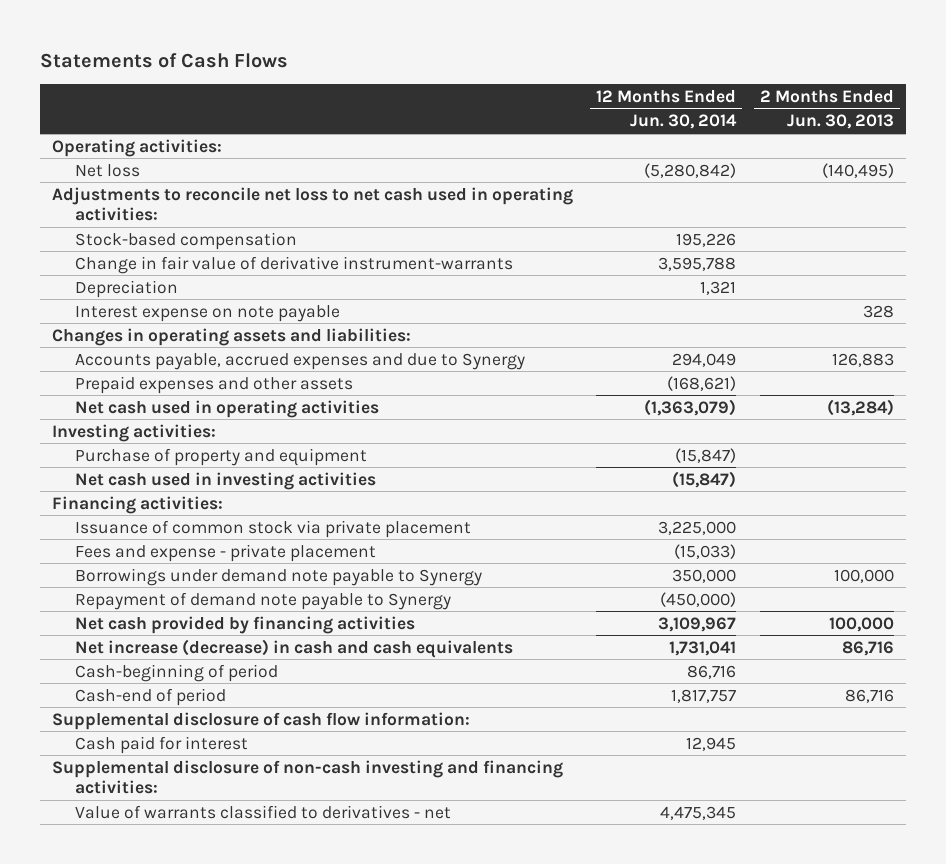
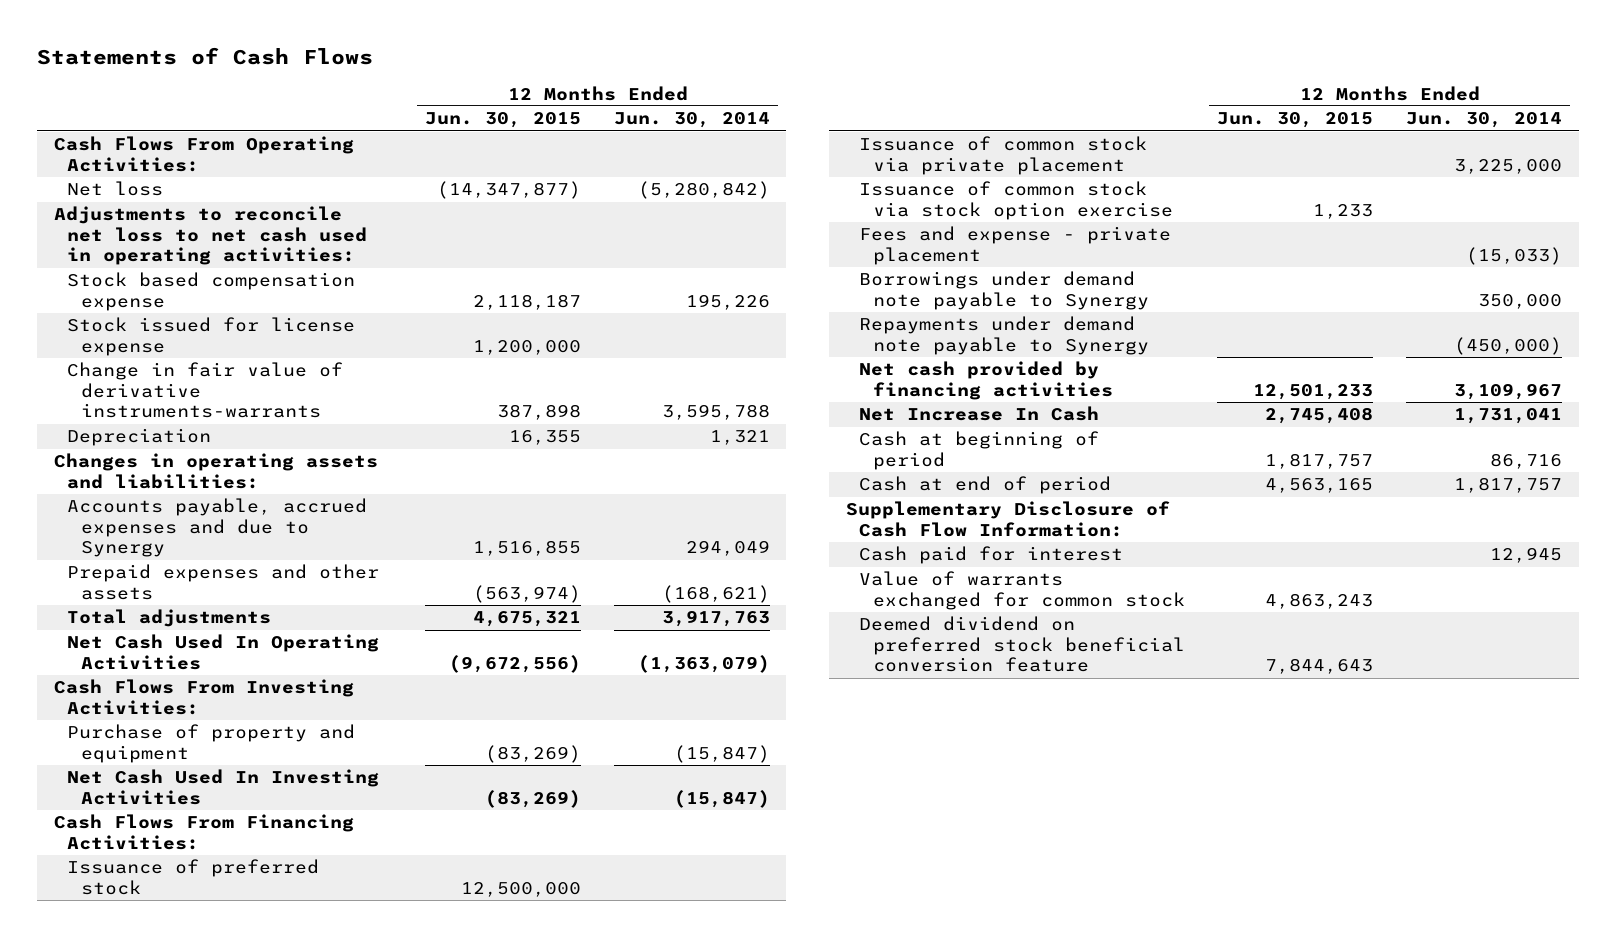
- | 12 Months Ended Jun. 30, 2014 | 2 Months Ended Jun. 30, 2013
+ | 12 Months Ended Jun. 30, 2015 | 12 Months Ended Jun. 30, 2014
- Operating activities:
+ Cash Flows From Operating Activities:
- Stock-based compensation | 195,226 |
- Change in fair value of derivative instrument-warrants | 3,595,788 |
+ Stock based compensation expense | 2,118,187 | 195,226
+ Stock issued for license expense | 1,200,000 |
+ Change in fair value of derivative instruments-warrants | 387,898 | 3,595,788
- Interest expense on note payable | | 328
- Net cash used in operating activities | (1,363,079) | (13,284)
- Investing activities:
+ Total adjustments | 4,675,321 | 3,917,763
+ Net Cash Used In Operating Activities | (9,672,556) | (1,363,079)
+ Cash Flows From Investing Activities:
- Net cash used in investing activities | (15,847) |
- Financing activities:
+ Net Cash Used In Investing Activities | (83,269) | (15,847)
+ Cash Flows From Financing Activities:
+ Issuance of preferred stock | 12,500,000 |
+ Issuance of common stock via stock option exercise | 1,233 |
- Repayment of demand note payable to Synergy | (450,000) |
+ Repayments under demand note payable to Synergy | | (450,000)
- Net increase (decrease) in cash and cash equivalents | 1,731,041 | 86,716
- Cash-beginning of period | 86,716 |
- Cash-end of period | 1,817,757 | 86,716
- Supplemental disclosure of cash flow information:
+ Net Increase In Cash | 2,745,408 | 1,731,041
+ Cash at beginning of period | 1,817,757 | 86,716
+ Cash at end of period | 4,563,165 | 1,817,757
+ Supplementary Disclosure of Cash Flow Information:
- Supplemental disclosure of non-cash investing and financing activities:
- Value of warrants classified to derivatives - net | 4,475,345 |
+ Value of warrants exchanged for common stock | 4,863,243 |
+ Deemed dividend on preferred stock beneficial conversion feature | 7,844,643 |

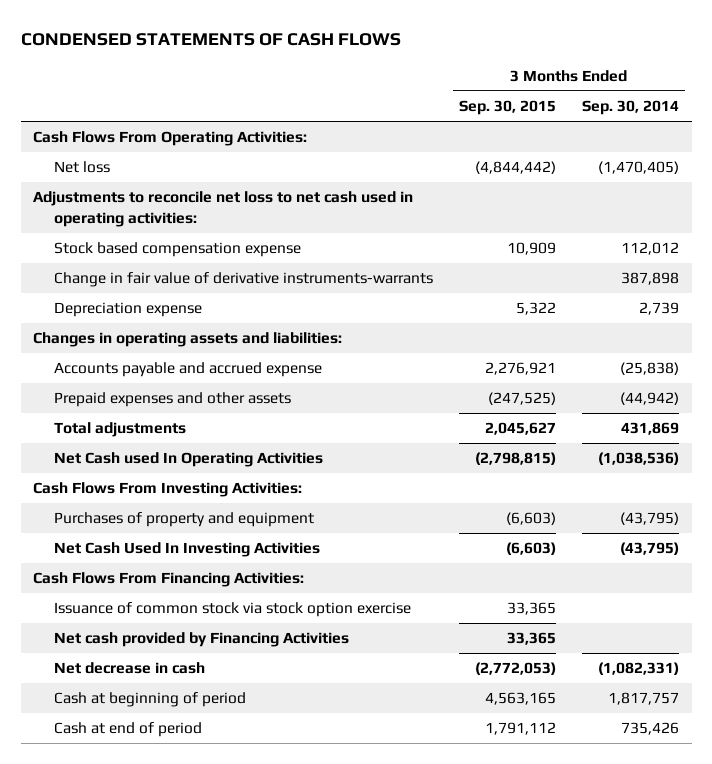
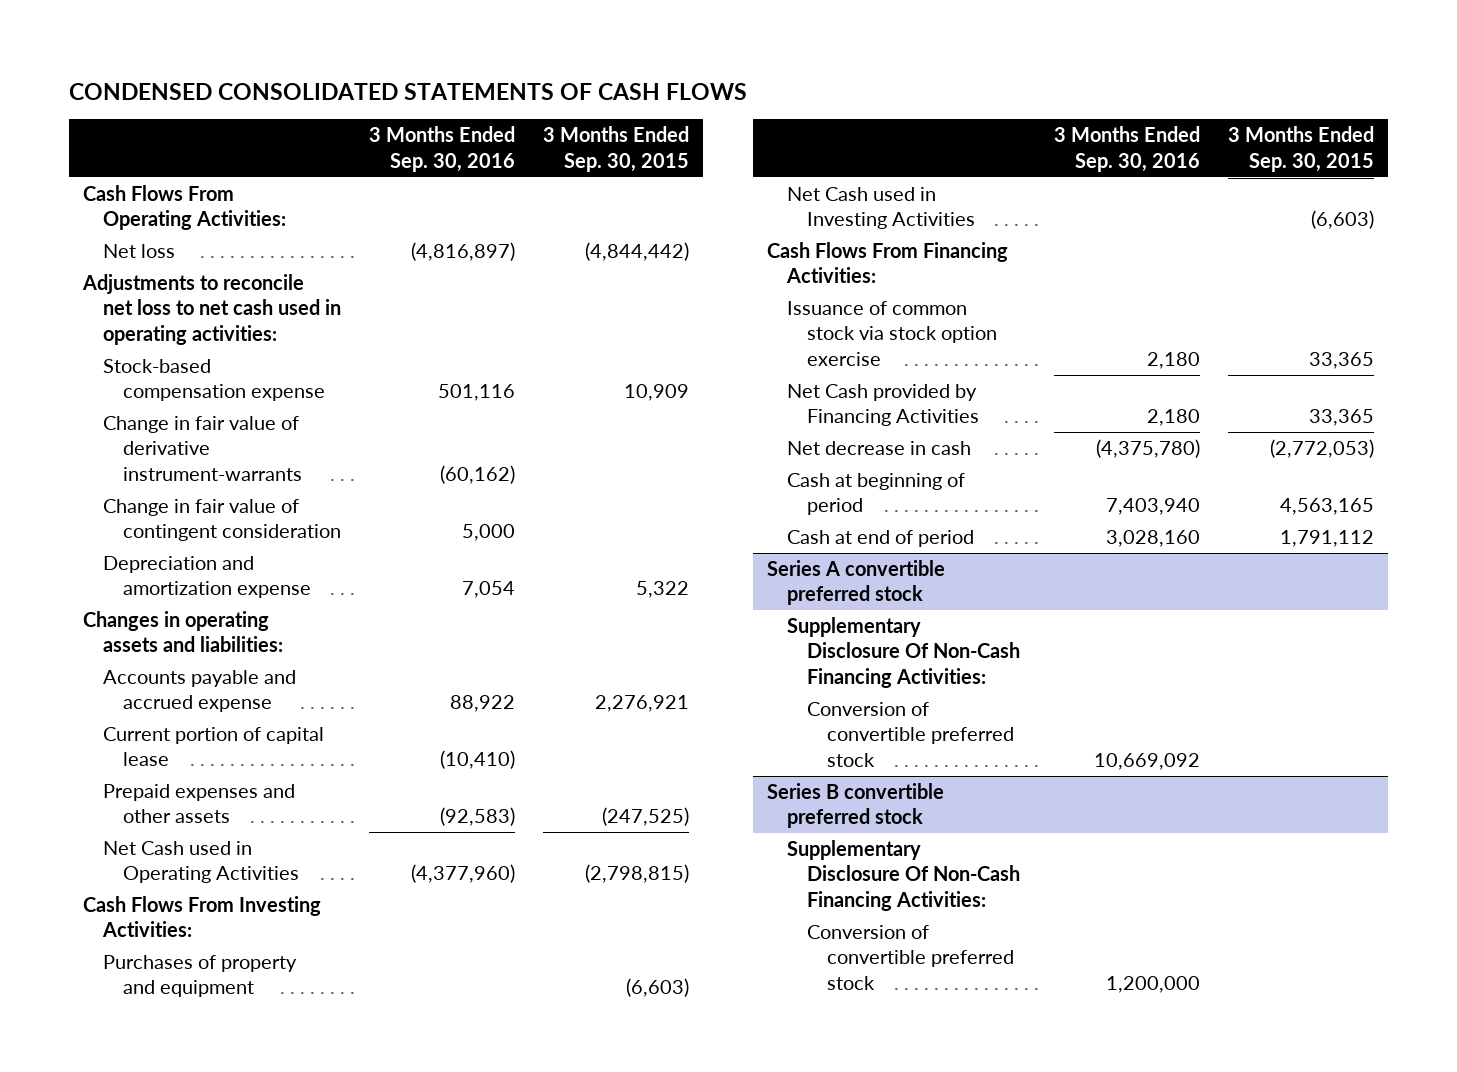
- CONDENSED STATEMENTS OF CASH FLOWS
+ CONDENSED CONSOLIDATED STATEMENTS OF CASH FLOWS
- | 3 Months Ended Sep. 30, 2015 | 3 Months Ended Sep. 30, 2014
+ | 3 Months Ended Sep. 30, 2016 | 3 Months Ended Sep. 30, 2015
- Stock based compensation expense | 10,909 | 112,012
- Change in fair value of derivative instruments-warrants | | 387,898
- Depreciation expense | 5,322 | 2,739
+ Stock-based compensation expense | 501,116 | 10,909
+ Change in fair value of derivative instrument-warrants | (60,162) |
+ Change in fair value of contingent consideration | 5,000 |
+ Depreciation and amortization expense | 7,054 | 5,322
+ Current portion of capital lease | (10,410) |
- Total adjustments | 2,045,627 | 431,869
- Net Cash used In Operating Activities | (2,798,815) | (1,038,536)
+ Net Cash used in Operating Activities | (4,377,960) | (2,798,815)
- Net Cash Used In Investing Activities | (6,603) | (43,795)
+ Net Cash used in Investing Activities | | (6,603)
- Net cash provided by Financing Activities | 33,365 |
+ Net Cash provided by Financing Activities | 2,180 | 33,365
+ Series A convertible preferred stock
+ Supplementary Disclosure Of Non-Cash Financing Activities:
+ Conversion of convertible preferred stock | 10,669,092 |
+ Series B convertible preferred stock
+ Supplementary Disclosure Of Non-Cash Financing Activities:
+ Conversion of convertible preferred stock | 1,200,000 |

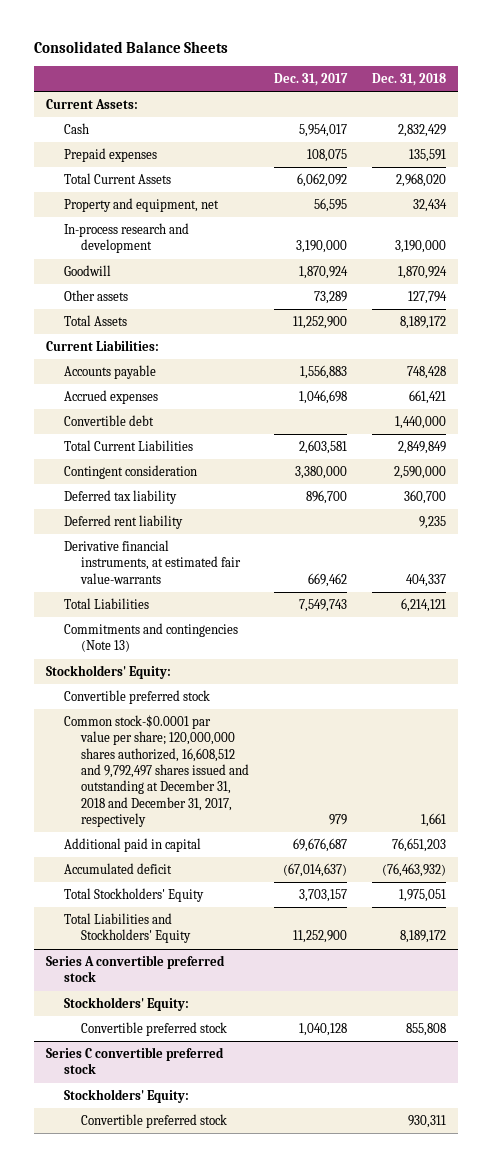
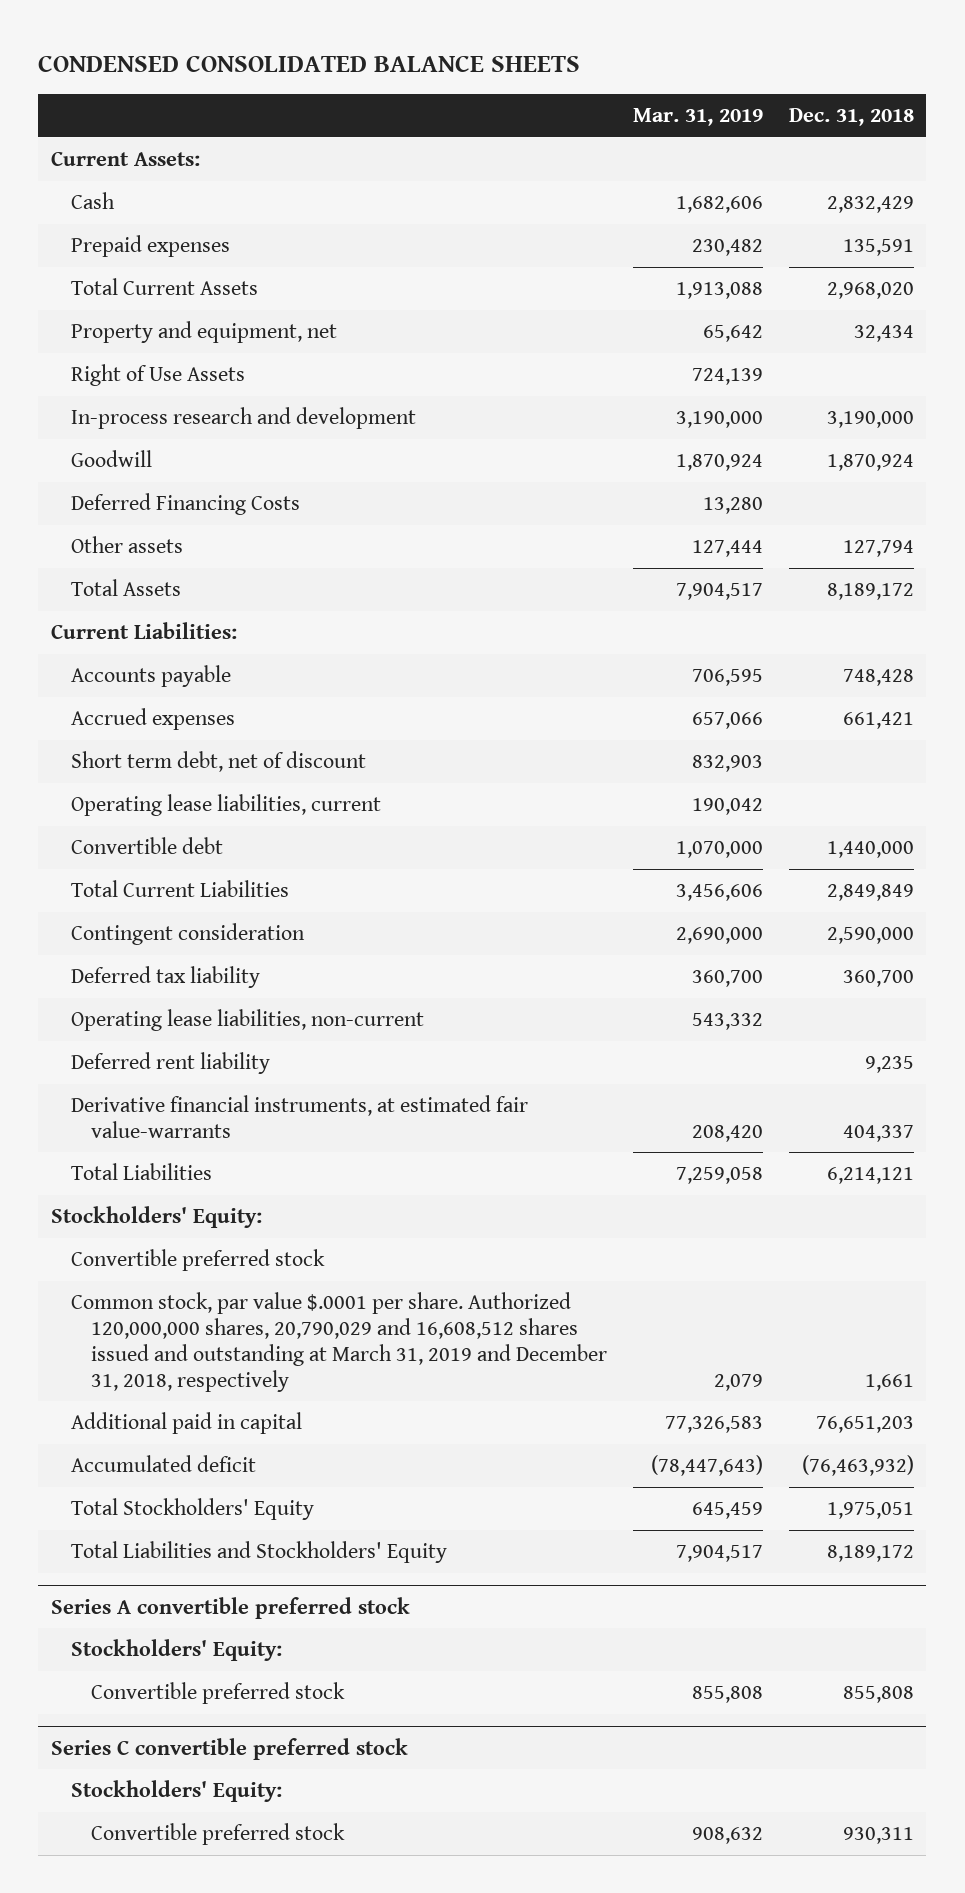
- Consolidated Balance Sheets
+ CONDENSED CONSOLIDATED BALANCE SHEETS
- | Dec. 31, 2017 | Dec. 31, 2018
+ | Mar. 31, 2019 | Dec. 31, 2018
+ Right of Use Assets | 724,139 |
+ Deferred Financing Costs | 13,280 |
+ Short term debt, net of discount | 832,903 |
+ Operating lease liabilities, current | 190,042 |
+ Operating lease liabilities, non-current | 543,332 |
- Commitments and contingencies (Note 13)
- Common stock-$0.0001 par value per share; 120,000,000 shares authorized, 16,608,512 and 9,792,497 shares issued and outstanding at December 31, 2018 and December 31, 2017, respectively | 979 | 1,661
+ Common stock, par value $.0001 per share. Authorized 120,000,000 shares, 20,790,029 and 16,608,512 shares issued and outstanding at March 31, 2019 and December 31, 2018, respectively | 2,079 | 1,661

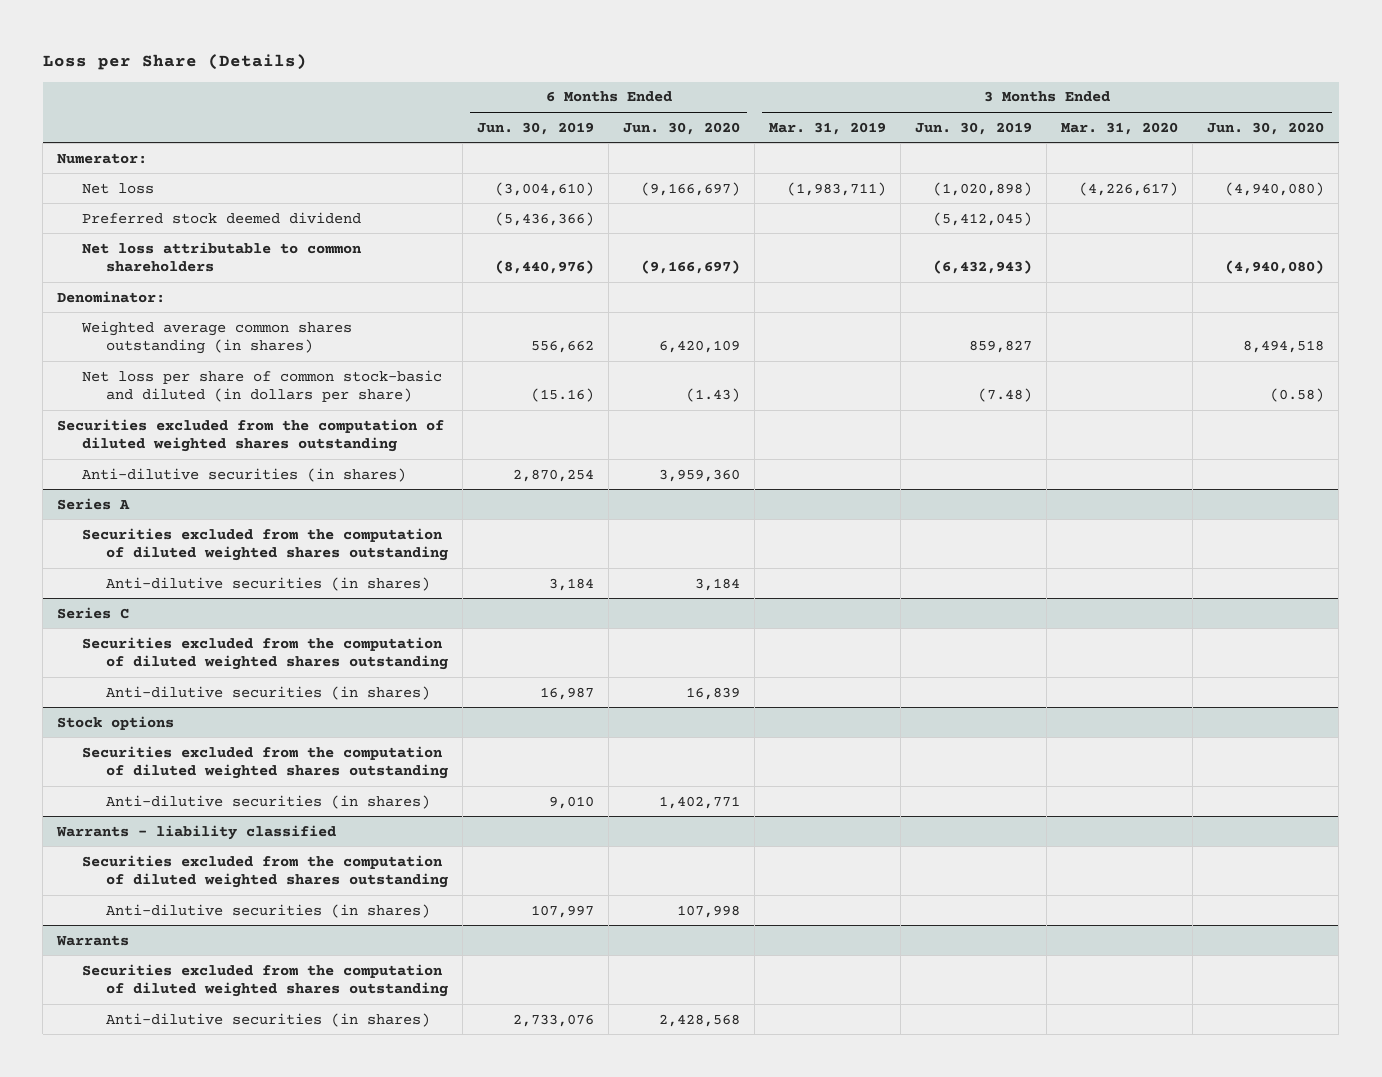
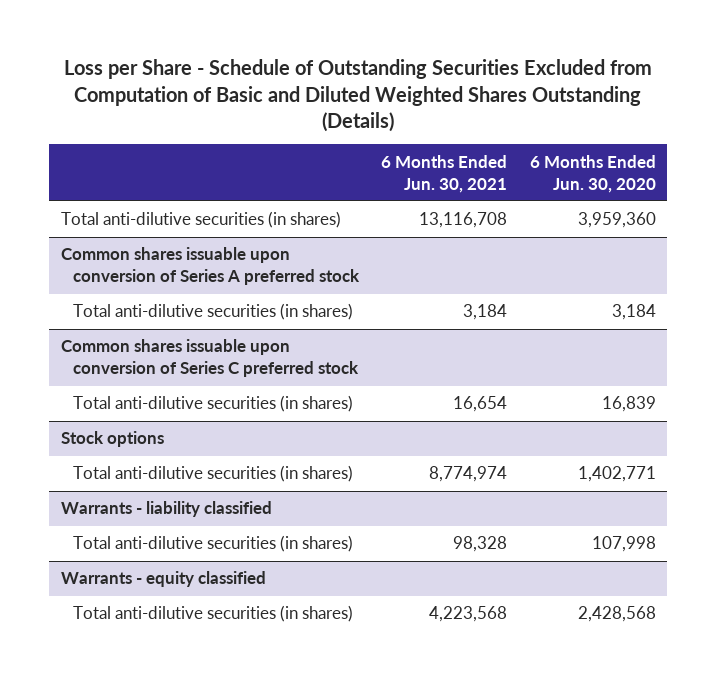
- Loss per Share (Details)
+ Loss per Share - Schedule of Outstanding Securities Excluded from Computation of Basic and Diluted Weighted Shares Outstanding (Details)
- | 6 Months Ended Jun. 30, 2019 | 6 Months Ended Jun. 30, 2020 | 3 Months Ended Mar. 31, 2019 | 3 Months Ended Jun. 30, 2019 | 3 Months Ended Mar. 31, 2020 | 3 Months Ended Jun. 30, 2020
+ | 6 Months Ended Jun. 30, 2021 | 6 Months Ended Jun. 30, 2020
- Numerator:
- Net loss | (3,004,610) | (9,166,697) | (1,983,711) | (1,020,898) | (4,226,617) | (4,940,080)
- Preferred stock deemed dividend | (5,436,366) | | | (5,412,045) | |
- Net loss attributable to common shareholders | (8,440,976) | (9,166,697) | | (6,432,943) | | (4,940,080)
- Denominator:
- Weighted average common shares outstanding (in shares) | 556,662 | 6,420,109 | | 859,827 | | 8,494,518
- Net loss per share of common stock-basic and diluted (in dollars per share) | (15.16) | (1.43) | | (7.48) | | (0.58)
- Securities excluded from the computation of diluted weighted shares outstanding
- Anti-dilutive securities (in shares) | 2,870,254 | 3,959,360 | | | |
- Series A
- Securities excluded from the computation of diluted weighted shares outstanding
- Anti-dilutive securities (in shares) | 3,184 | 3,184 | | | |
- Series C
- Securities excluded from the computation of diluted weighted shares outstanding
- Anti-dilutive securities (in shares) | 16,987 | 16,839 | | | |
+ Total anti-dilutive securities (in shares) | 13,116,708 | 3,959,360
+ Common shares issuable upon conversion of Series A preferred stock
+ Total anti-dilutive securities (in shares) | 3,184 | 3,184
+ Common shares issuable upon conversion of Series C preferred stock
+ Total anti-dilutive securities (in shares) | 16,654 | 16,839
@ Stock options
- Securities excluded from the computation of diluted weighted shares outstanding
- Anti-dilutive securities (in shares) | 9,010 | 1,402,771 | | | |
+ Total anti-dilutive securities (in shares) | 8,774,974 | 1,402,771
@ Warrants - liability classified
- Securities excluded from the computation of diluted weighted shares outstanding
- Anti-dilutive securities (in shares) | 107,997 | 107,998 | | | |
- Warrants
- Securities excluded from the computation of diluted weighted shares outstanding
- Anti-dilutive securities (in shares) | 2,733,076 | 2,428,568 | | | |
@ Warrants - liability classified
+ Total anti-dilutive securities (in shares) | 98,328 | 107,998
+ Warrants - equity classified
+ Total anti-dilutive securities (in shares) | 4,223,568 | 2,428,568

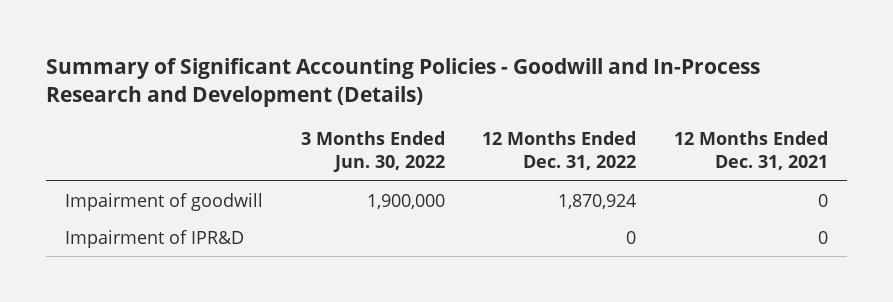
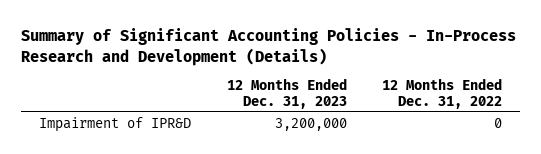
- Summary of Significant Accounting Policies - Goodwill and In-Process Research and Development (Details)
+ Summary of Significant Accounting Policies - In-Process Research and Development (Details)
- | 3 Months Ended Jun. 30, 2022 | 12 Months Ended Dec. 31, 2022 | 12 Months Ended Dec. 31, 2021
+ | 12 Months Ended Dec. 31, 2023 | 12 Months Ended Dec. 31, 2022
- Impairment of goodwill | 1,900,000 | 1,870,924 | 0

